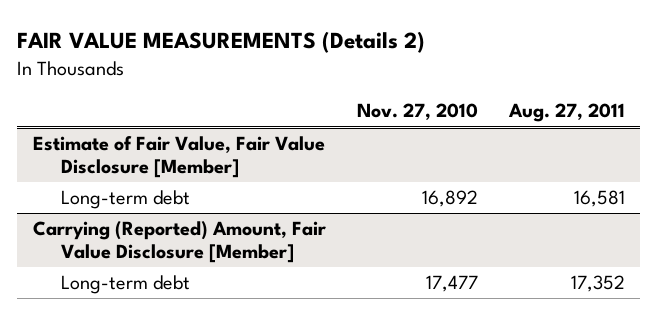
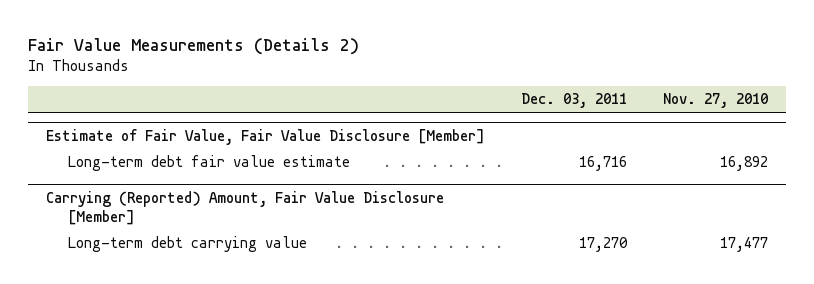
- FAIR VALUE MEASUREMENTS (Details 2)
+ Fair Value Measurements (Details 2)
- | Nov. 27, 2010 | Aug. 27, 2011
+ | Dec. 03, 2011 | Nov. 27, 2010
@ Estimate of Fair Value, Fair Value Disclosure [Member]
- Long-term debt | 16,892 | 16,581
+ Long-term debt fair value estimate | 16,716 | 16,892
@ Carrying (Reported) Amount, Fair Value Disclosure [Member]
- Long-term debt | 17,477 | 17,352
+ Long-term debt carrying value | 17,270 | 17,477

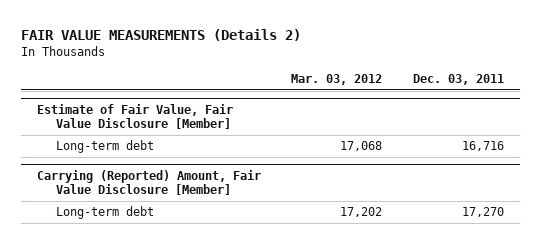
- Fair Value Measurements (Details 2)
+ FAIR VALUE MEASUREMENTS (Details 2)
- | Dec. 03, 2011 | Nov. 27, 2010
+ | Mar. 03, 2012 | Dec. 03, 2011
@ Estimate of Fair Value, Fair Value Disclosure [Member]
- Long-term debt fair value estimate | 16,716 | 16,892
+ Long-term debt | 17,068 | 16,716
@ Carrying (Reported) Amount, Fair Value Disclosure [Member]
- Long-term debt carrying value | 17,270 | 17,477
+ Long-term debt | 17,202 | 17,270

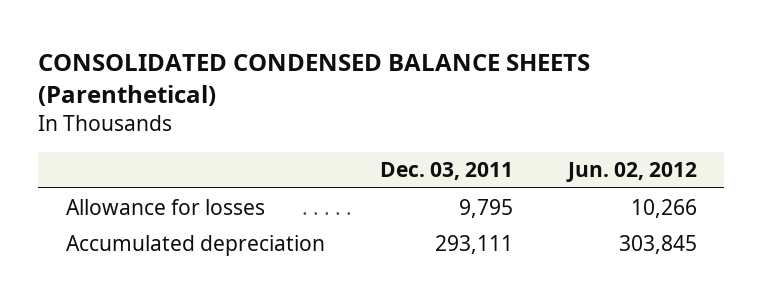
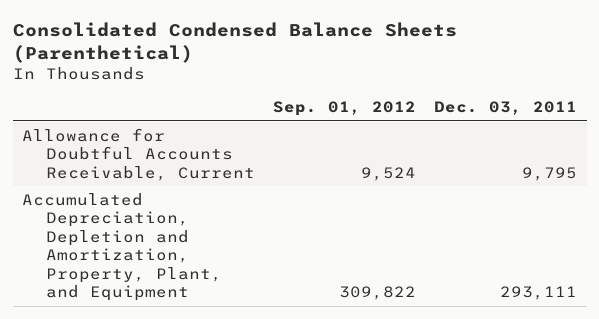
- CONSOLIDATED CONDENSED BALANCE SHEETS (Parenthetical)
+ Consolidated Condensed Balance Sheets (Parenthetical)
- | Dec. 03, 2011 | Jun. 02, 2012
+ | Sep. 01, 2012 | Dec. 03, 2011
- Allowance for losses | 9,795 | 10,266
- Accumulated depreciation | 293,111 | 303,845
+ Allowance for Doubtful Accounts Receivable, Current | 9,524 | 9,795
+ Accumulated Depreciation, Depletion and Amortization, Property, Plant, and Equipment | 309,822 | 293,111

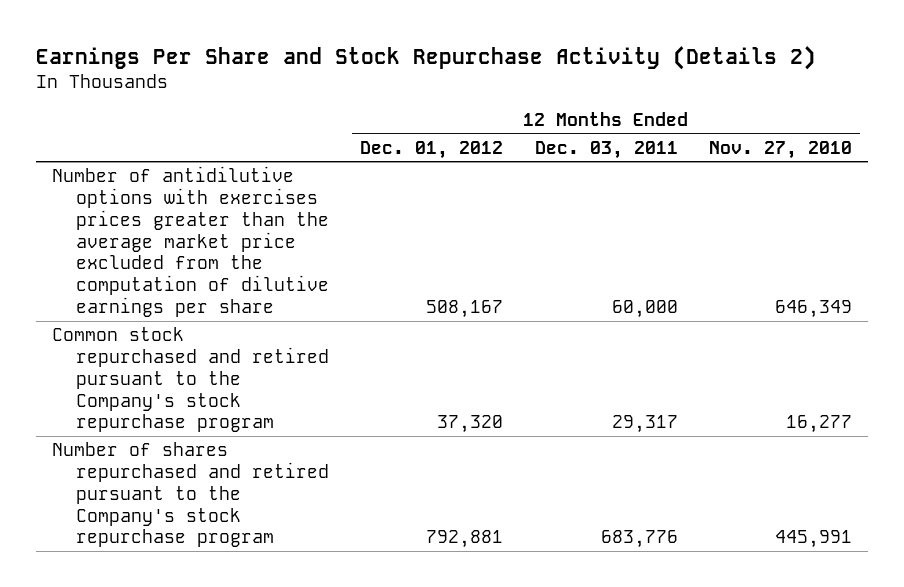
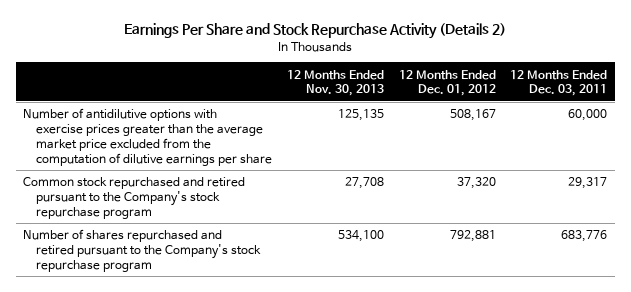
- | 12 Months Ended Dec. 01, 2012 | 12 Months Ended Dec. 03, 2011 | 12 Months Ended Nov. 27, 2010
+ | 12 Months Ended Nov. 30, 2013 | 12 Months Ended Dec. 01, 2012 | 12 Months Ended Dec. 03, 2011
- Number of antidilutive options with exercises prices greater than the average market price excluded from the computation of dilutive earnings per share | 508,167 | 60,000 | 646,349
+ Number of antidilutive options with exercise prices greater than the average market price excluded from the computation of dilutive earnings per share | 125,135 | 508,167 | 60,000

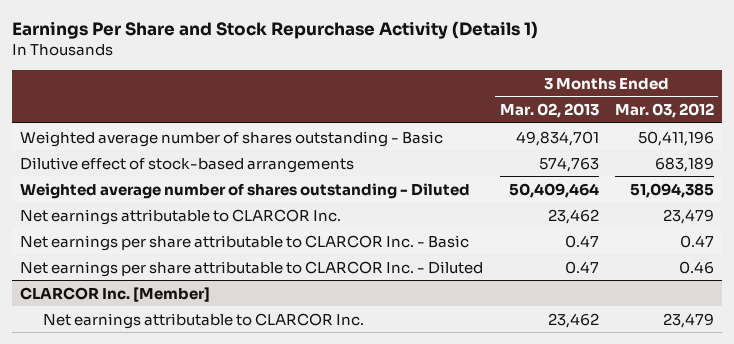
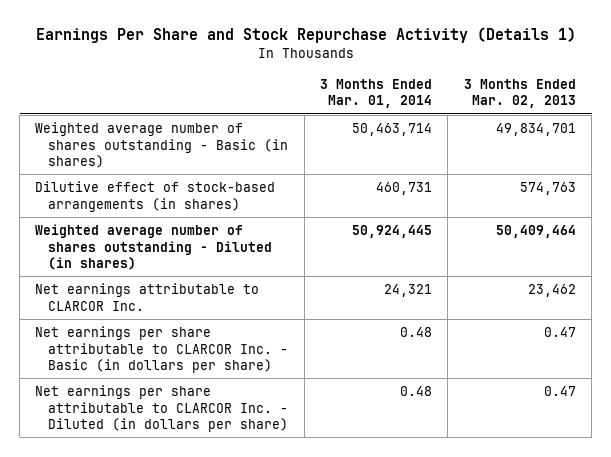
- | 3 Months Ended Mar. 02, 2013 | 3 Months Ended Mar. 03, 2012
+ | 3 Months Ended Mar. 01, 2014 | 3 Months Ended Mar. 02, 2013
- Weighted average number of shares outstanding - Basic | 49,834,701 | 50,411,196
- Dilutive effect of stock-based arrangements | 574,763 | 683,189
- Weighted average number of shares outstanding - Diluted | 50,409,464 | 51,094,385
- Net earnings attributable to CLARCOR Inc. | 23,462 | 23,479
- Net earnings per share attributable to CLARCOR Inc. - Basic | 0.47 | 0.47
- Net earnings per share attributable to CLARCOR Inc. - Diluted | 0.47 | 0.46
- CLARCOR Inc. [Member]
+ Weighted average number of shares outstanding - Basic (in shares) | 50,463,714 | 49,834,701
+ Dilutive effect of stock-based arrangements (in shares) | 460,731 | 574,763
+ Weighted average number of shares outstanding - Diluted (in shares) | 50,924,445 | 50,409,464
+ Net earnings per share attributable to CLARCOR Inc. - Basic (in dollars per share) | 0.48 | 0.47
+ Net earnings per share attributable to CLARCOR Inc. - Diluted (in dollars per share) | 0.48 | 0.47

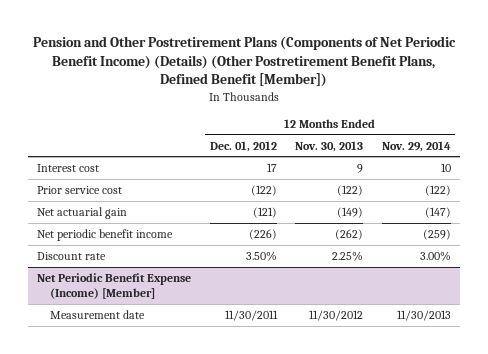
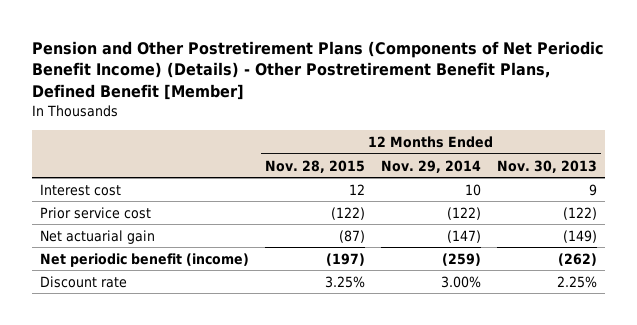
- Pension and Other Postretirement Plans (Components of Net Periodic Benefit Income) (Details) (Other Postretirement Benefit Plans, Defined Benefit [Member])
+ Pension and Other Postretirement Plans (Components of Net Periodic Benefit Income) (Details) - Other Postretirement Benefit Plans, Defined Benefit [Member]
- | 12 Months Ended Dec. 01, 2012 | 12 Months Ended Nov. 30, 2013 | 12 Months Ended Nov. 29, 2014
+ | 12 Months Ended Nov. 28, 2015 | 12 Months Ended Nov. 29, 2014 | 12 Months Ended Nov. 30, 2013
- Net periodic benefit income | (226) | (262) | (259)
+ Net periodic benefit (income) | (197) | (259) | (262)
- Net Periodic Benefit Expense (Income) [Member]
- Measurement date | 11/30/2011 | 11/30/2012 | 11/30/2013

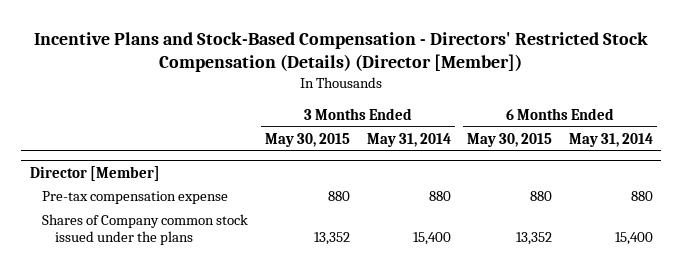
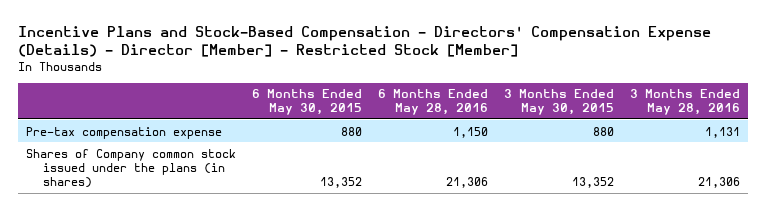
- Incentive Plans and Stock-Based Compensation - Directors' Restricted Stock Compensation (Details) (Director [Member])
+ Incentive Plans and Stock-Based Compensation - Directors' Compensation Expense (Details) - Director [Member] - Restricted Stock [Member]
- | 3 Months Ended May 30, 2015 | 3 Months Ended May 31, 2014 | 6 Months Ended May 30, 2015 | 6 Months Ended May 31, 2014
+ | 6 Months Ended May 30, 2015 | 6 Months Ended May 28, 2016 | 3 Months Ended May 30, 2015 | 3 Months Ended May 28, 2016
- Director [Member]
- Shares of Company common stock issued under the plans | 13,352 | 15,400 | 13,352 | 15,400
+ Shares of Company common stock issued under the plans (in shares) | 13,352 | 21,306 | 13,352 | 21,306

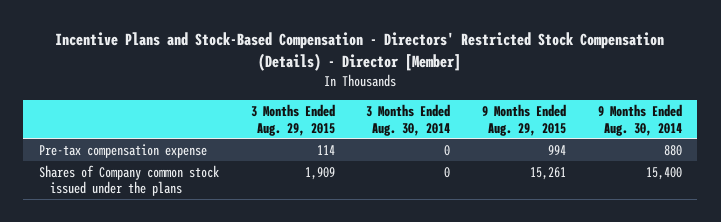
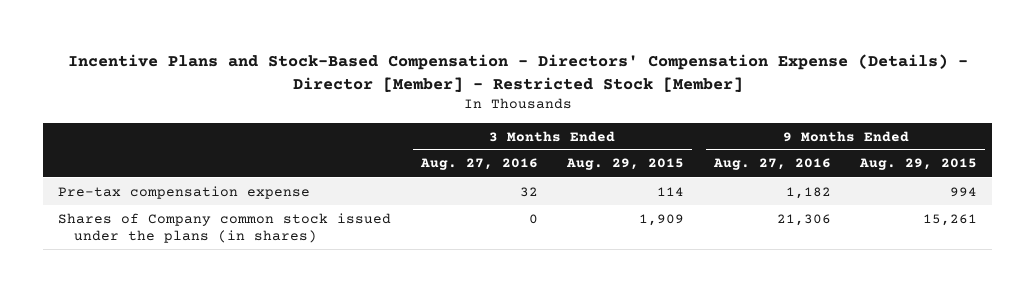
- Incentive Plans and Stock-Based Compensation - Directors' Restricted Stock Compensation (Details) - Director [Member]
+ Incentive Plans and Stock-Based Compensation - Directors' Compensation Expense (Details) - Director [Member] - Restricted Stock [Member]
- | 3 Months Ended Aug. 29, 2015 | 3 Months Ended Aug. 30, 2014 | 9 Months Ended Aug. 29, 2015 | 9 Months Ended Aug. 30, 2014
+ | 3 Months Ended Aug. 27, 2016 | 3 Months Ended Aug. 29, 2015 | 9 Months Ended Aug. 27, 2016 | 9 Months Ended Aug. 29, 2015
- Shares of Company common stock issued under the plans | 1,909 | 0 | 15,261 | 15,400
+ Shares of Company common stock issued under the plans (in shares) | 0 | 1,909 | 21,306 | 15,261

